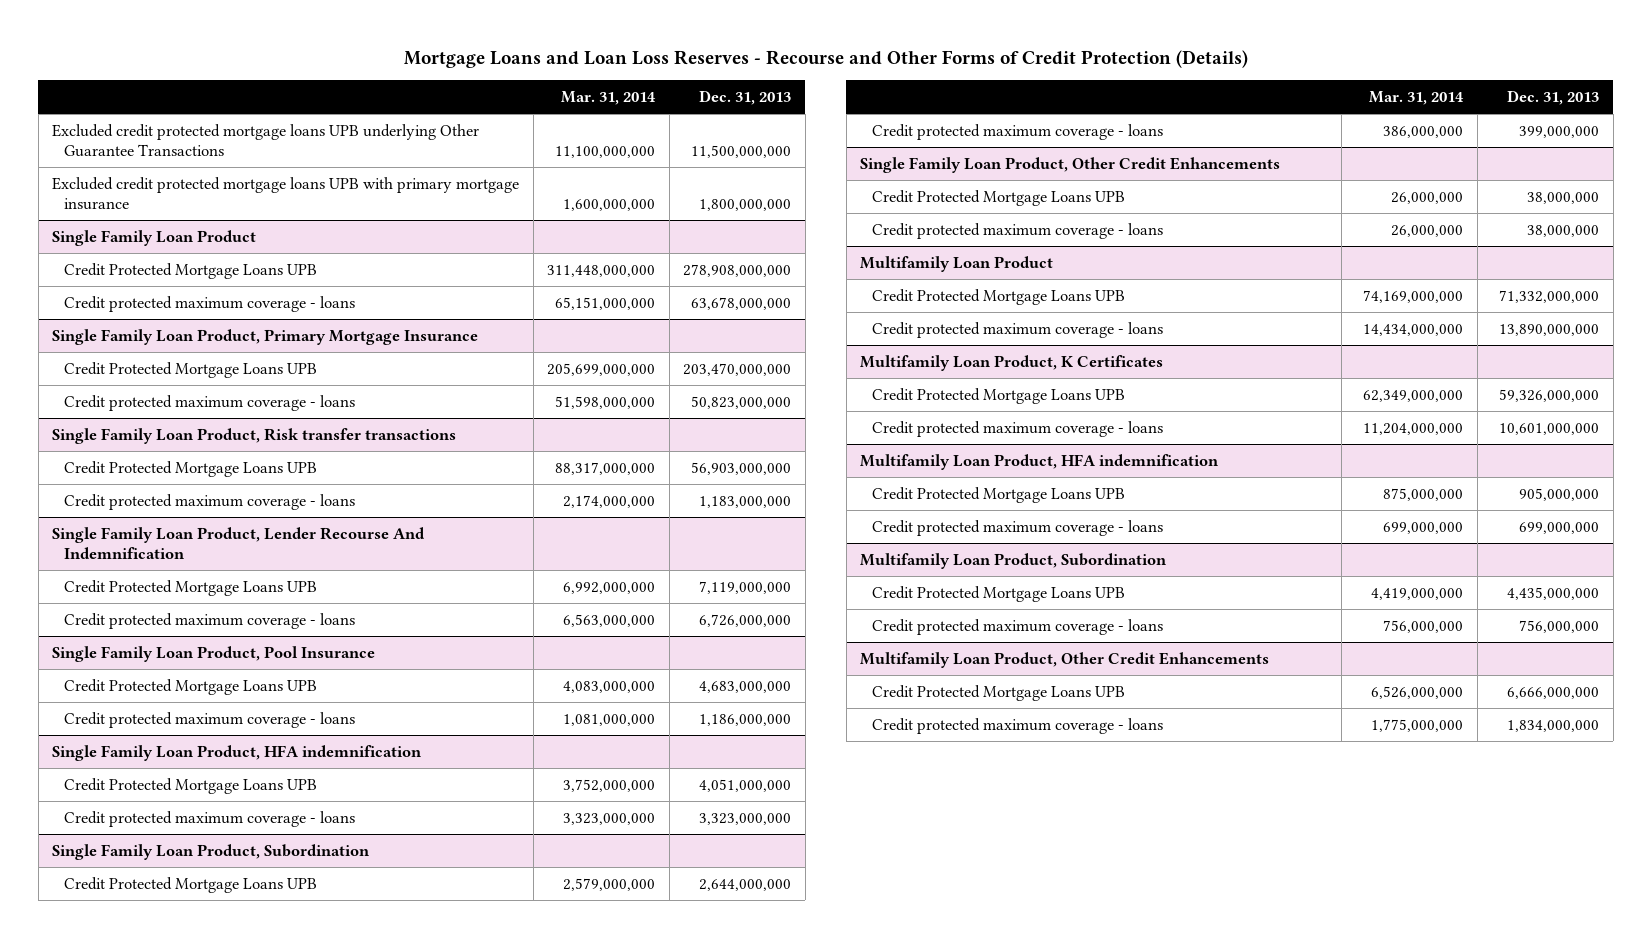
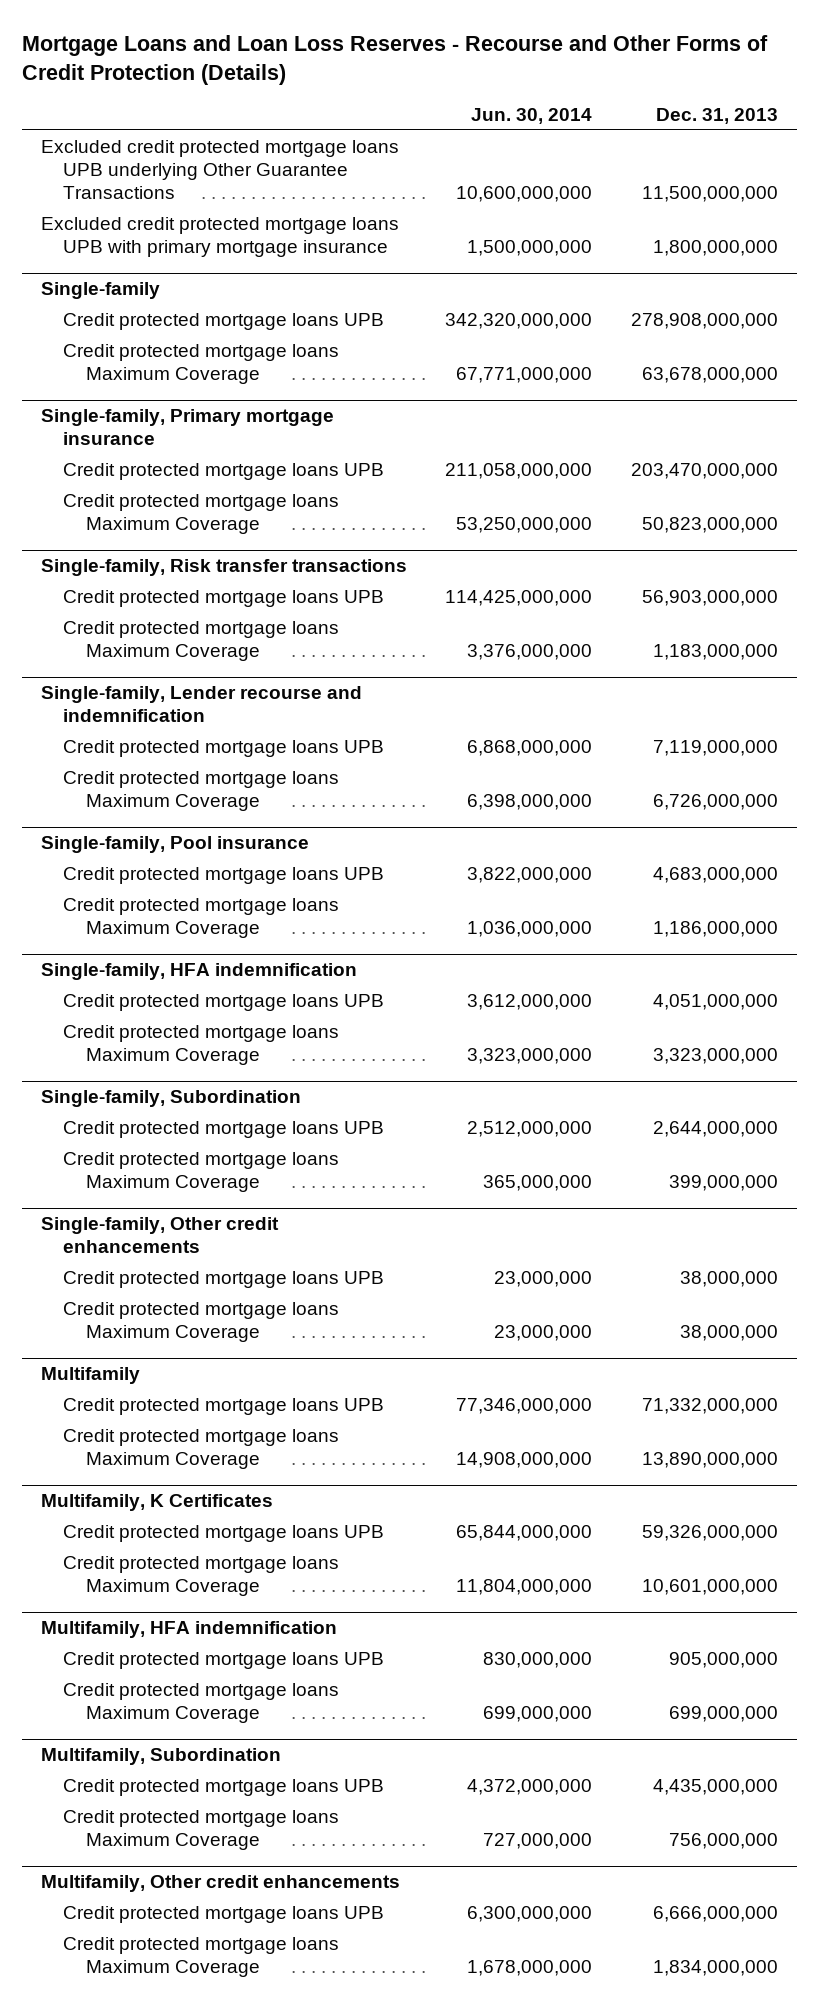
- | Mar. 31, 2014 | Dec. 31, 2013
+ | Jun. 30, 2014 | Dec. 31, 2013
- Single Family Loan Product
- Credit Protected Mortgage Loans UPB | 311,448,000,000 | 278,908,000,000
- Credit protected maximum coverage - loans | 65,151,000,000 | 63,678,000,000
- Single Family Loan Product, Primary Mortgage Insurance
- Credit Protected Mortgage Loans UPB | 205,699,000,000 | 203,470,000,000
- Credit protected maximum coverage - loans | 51,598,000,000 | 50,823,000,000
- Single Family Loan Product, Risk transfer transactions
- Credit Protected Mortgage Loans UPB | 88,317,000,000 | 56,903,000,000
- Credit protected maximum coverage - loans | 2,174,000,000 | 1,183,000,000
- Single Family Loan Product, Lender Recourse And Indemnification
- Credit Protected Mortgage Loans UPB | 6,992,000,000 | 7,119,000,000
- Credit protected maximum coverage - loans | 6,563,000,000 | 6,726,000,000
- Single Family Loan Product, Pool Insurance
- Credit Protected Mortgage Loans UPB | 4,083,000,000 | 4,683,000,000
- Credit protected maximum coverage - loans | 1,081,000,000 | 1,186,000,000
- Single Family Loan Product, HFA indemnification
- Credit Protected Mortgage Loans UPB | 3,752,000,000 | 4,051,000,000
- Credit protected maximum coverage - loans | 3,323,000,000 | 3,323,000,000
- Single Family Loan Product, Subordination
- Credit Protected Mortgage Loans UPB | 2,579,000,000 | 2,644,000,000
- Credit protected maximum coverage - loans | 386,000,000 | 399,000,000
- Single Family Loan Product, Other Credit Enhancements
- Credit Protected Mortgage Loans UPB | 26,000,000 | 38,000,000
- Credit protected maximum coverage - loans | 26,000,000 | 38,000,000
- Multifamily Loan Product
- Credit Protected Mortgage Loans UPB | 74,169,000,000 | 71,332,000,000
- Credit protected maximum coverage - loans | 14,434,000,000 | 13,890,000,000
- Multifamily Loan Product, K Certificates
- Credit Protected Mortgage Loans UPB | 62,349,000,000 | 59,326,000,000
- Credit protected maximum coverage - loans | 11,204,000,000 | 10,601,000,000
- Multifamily Loan Product, HFA indemnification
- Credit Protected Mortgage Loans UPB | 875,000,000 | 905,000,000
- Credit protected maximum coverage - loans | 699,000,000 | 699,000,000
- Multifamily Loan Product, Subordination
- Credit Protected Mortgage Loans UPB | 4,419,000,000 | 4,435,000,000
- Credit protected maximum coverage - loans | 756,000,000 | 756,000,000
- Multifamily Loan Product, Other Credit Enhancements
- Credit Protected Mortgage Loans UPB | 6,526,000,000 | 6,666,000,000
- Credit protected maximum coverage - loans | 1,775,000,000 | 1,834,000,000
+ Single-family
+ Credit protected mortgage loans UPB | 342,320,000,000 | 278,908,000,000
+ Credit protected mortgage loans Maximum Coverage | 67,771,000,000 | 63,678,000,000
+ Single-family, Primary mortgage insurance
+ Credit protected mortgage loans UPB | 211,058,000,000 | 203,470,000,000
+ Credit protected mortgage loans Maximum Coverage | 53,250,000,000 | 50,823,000,000
+ Single-family, Risk transfer transactions
+ Credit protected mortgage loans UPB | 114,425,000,000 | 56,903,000,000
+ Credit protected mortgage loans Maximum Coverage | 3,376,000,000 | 1,183,000,000
+ Single-family, Lender recourse and indemnification
+ Credit protected mortgage loans UPB | 6,868,000,000 | 7,119,000,000
+ Credit protected mortgage loans Maximum Coverage | 6,398,000,000 | 6,726,000,000
+ Single-family, Pool insurance
+ Credit protected mortgage loans UPB | 3,822,000,000 | 4,683,000,000
+ Credit protected mortgage loans Maximum Coverage | 1,036,000,000 | 1,186,000,000
+ Single-family, HFA indemnification
+ Credit protected mortgage loans UPB | 3,612,000,000 | 4,051,000,000
+ Credit protected mortgage loans Maximum Coverage | 3,323,000,000 | 3,323,000,000
+ Single-family, Subordination
+ Credit protected mortgage loans UPB | 2,512,000,000 | 2,644,000,000
+ Credit protected mortgage loans Maximum Coverage | 365,000,000 | 399,000,000
+ Single-family, Other credit enhancements
+ Credit protected mortgage loans UPB | 23,000,000 | 38,000,000
+ Credit protected mortgage loans Maximum Coverage | 23,000,000 | 38,000,000
+ Multifamily
+ Credit protected mortgage loans UPB | 77,346,000,000 | 71,332,000,000
+ Credit protected mortgage loans Maximum Coverage | 14,908,000,000 | 13,890,000,000
+ Multifamily, K Certificates
+ Credit protected mortgage loans UPB | 65,844,000,000 | 59,326,000,000
+ Credit protected mortgage loans Maximum Coverage | 11,804,000,000 | 10,601,000,000
+ Multifamily, HFA indemnification
+ Credit protected mortgage loans UPB | 830,000,000 | 905,000,000
+ Credit protected mortgage loans Maximum Coverage | 699,000,000 | 699,000,000
+ Multifamily, Subordination
+ Credit protected mortgage loans UPB | 4,372,000,000 | 4,435,000,000
+ Credit protected mortgage loans Maximum Coverage | 727,000,000 | 756,000,000
+ Multifamily, Other credit enhancements
+ Credit protected mortgage loans UPB | 6,300,000,000 | 6,666,000,000
+ Credit protected mortgage loans Maximum Coverage | 1,678,000,000 | 1,834,000,000

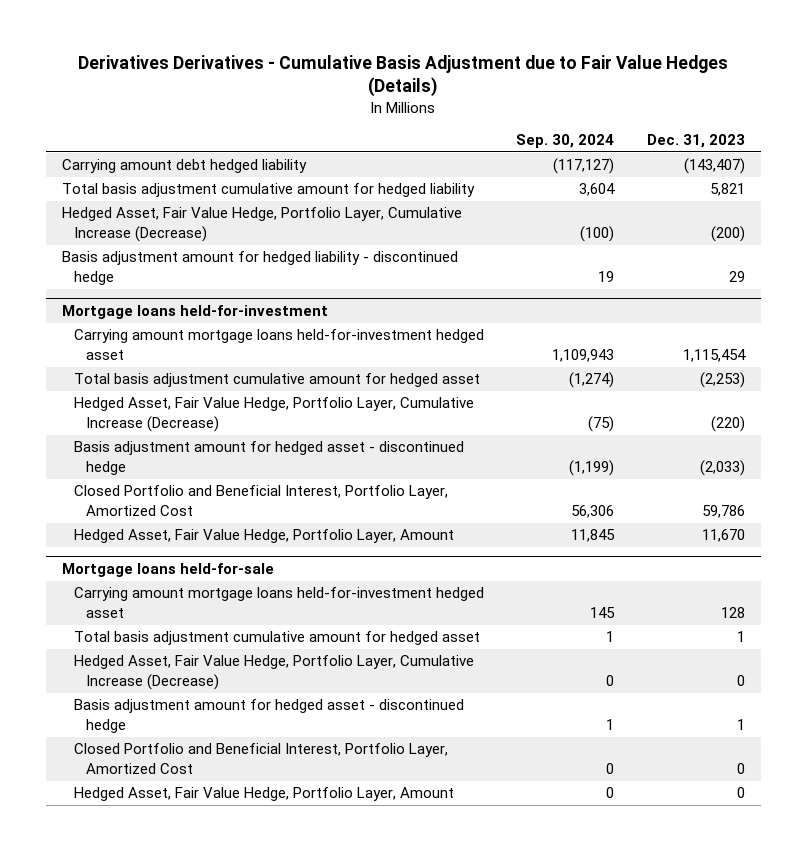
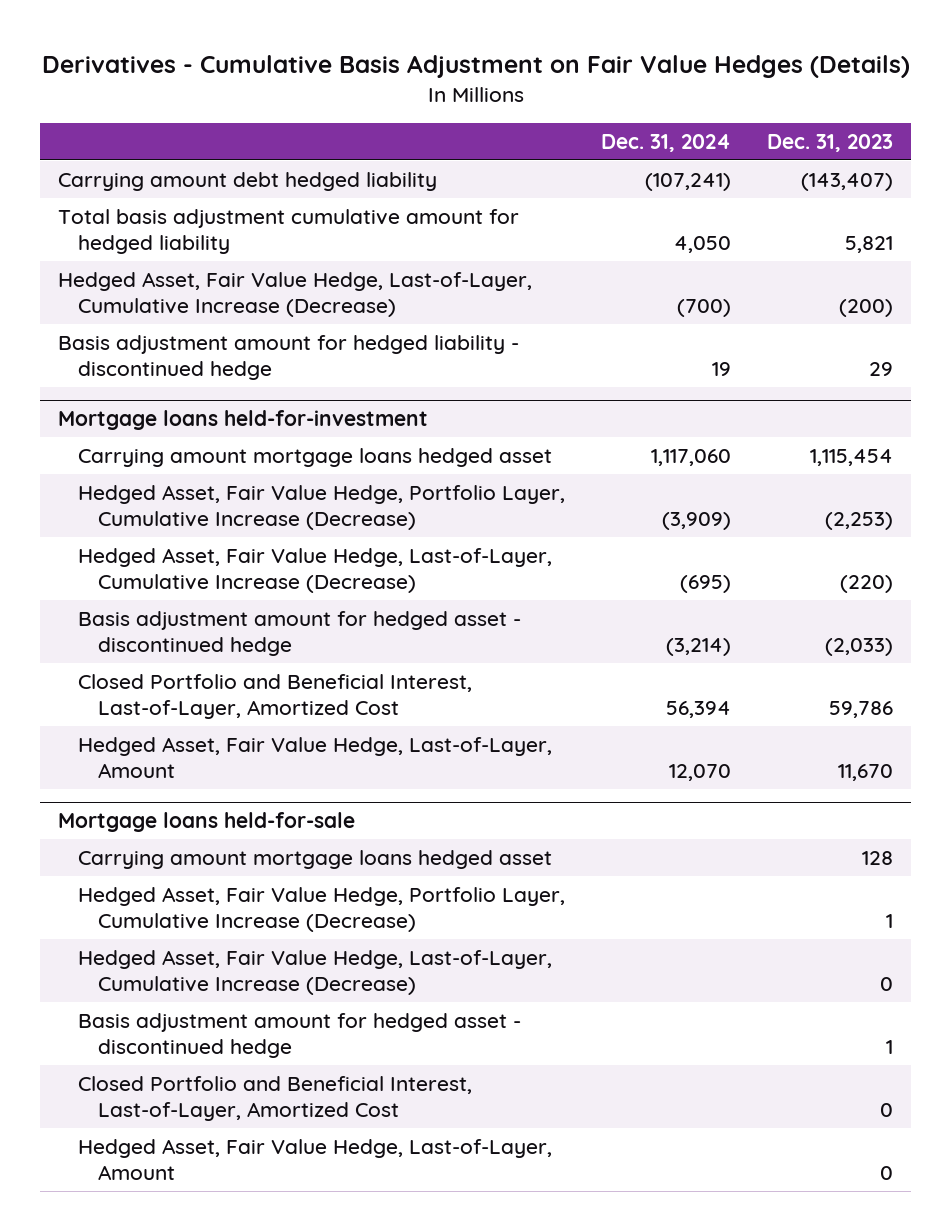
- Derivatives Derivatives - Cumulative Basis Adjustment due to Fair Value Hedges (Details)
+ Derivatives - Cumulative Basis Adjustment on Fair Value Hedges (Details)
- | Sep. 30, 2024 | Dec. 31, 2023
+ | Dec. 31, 2024 | Dec. 31, 2023
- Hedged Asset, Fair Value Hedge, Portfolio Layer, Cumulative Increase (Decrease) | (100) | (200)
+ Hedged Asset, Fair Value Hedge, Last-of-Layer, Cumulative Increase (Decrease) | (700) | (200)
@ Mortgage loans held-for-investment
- Carrying amount mortgage loans held-for-investment hedged asset | 1,109,943 | 1,115,454
- Total basis adjustment cumulative amount for hedged asset | (1,274) | (2,253)
- Hedged Asset, Fair Value Hedge, Portfolio Layer, Cumulative Increase (Decrease) | (75) | (220)
+ Carrying amount mortgage loans hedged asset | 1,117,060 | 1,115,454
+ Hedged Asset, Fair Value Hedge, Portfolio Layer, Cumulative Increase (Decrease) | (3,909) | (2,253)
+ Hedged Asset, Fair Value Hedge, Last-of-Layer, Cumulative Increase (Decrease) | (695) | (220)
- Closed Portfolio and Beneficial Interest, Portfolio Layer, Amortized Cost | 56,306 | 59,786
- Hedged Asset, Fair Value Hedge, Portfolio Layer, Amount | 11,845 | 11,670
+ Closed Portfolio and Beneficial Interest, Last-of-Layer, Amortized Cost | 56,394 | 59,786
+ Hedged Asset, Fair Value Hedge, Last-of-Layer, Amount | 12,070 | 11,670
@ Mortgage loans held-for-sale
- Carrying amount mortgage loans held-for-investment hedged asset | 145 | 128
- Total basis adjustment cumulative amount for hedged asset | 1 | 1
- Hedged Asset, Fair Value Hedge, Portfolio Layer, Cumulative Increase (Decrease) | 0 | 0
+ Carrying amount mortgage loans hedged asset | | 128
+ Hedged Asset, Fair Value Hedge, Portfolio Layer, Cumulative Increase (Decrease) | | 1
+ Hedged Asset, Fair Value Hedge, Last-of-Layer, Cumulative Increase (Decrease) | | 0
- Closed Portfolio and Beneficial Interest, Portfolio Layer, Amortized Cost | 0 | 0
- Hedged Asset, Fair Value Hedge, Portfolio Layer, Amount | 0 | 0
+ Closed Portfolio and Beneficial Interest, Last-of-Layer, Amortized Cost | | 0
+ Hedged Asset, Fair Value Hedge, Last-of-Layer, Amount | | 0

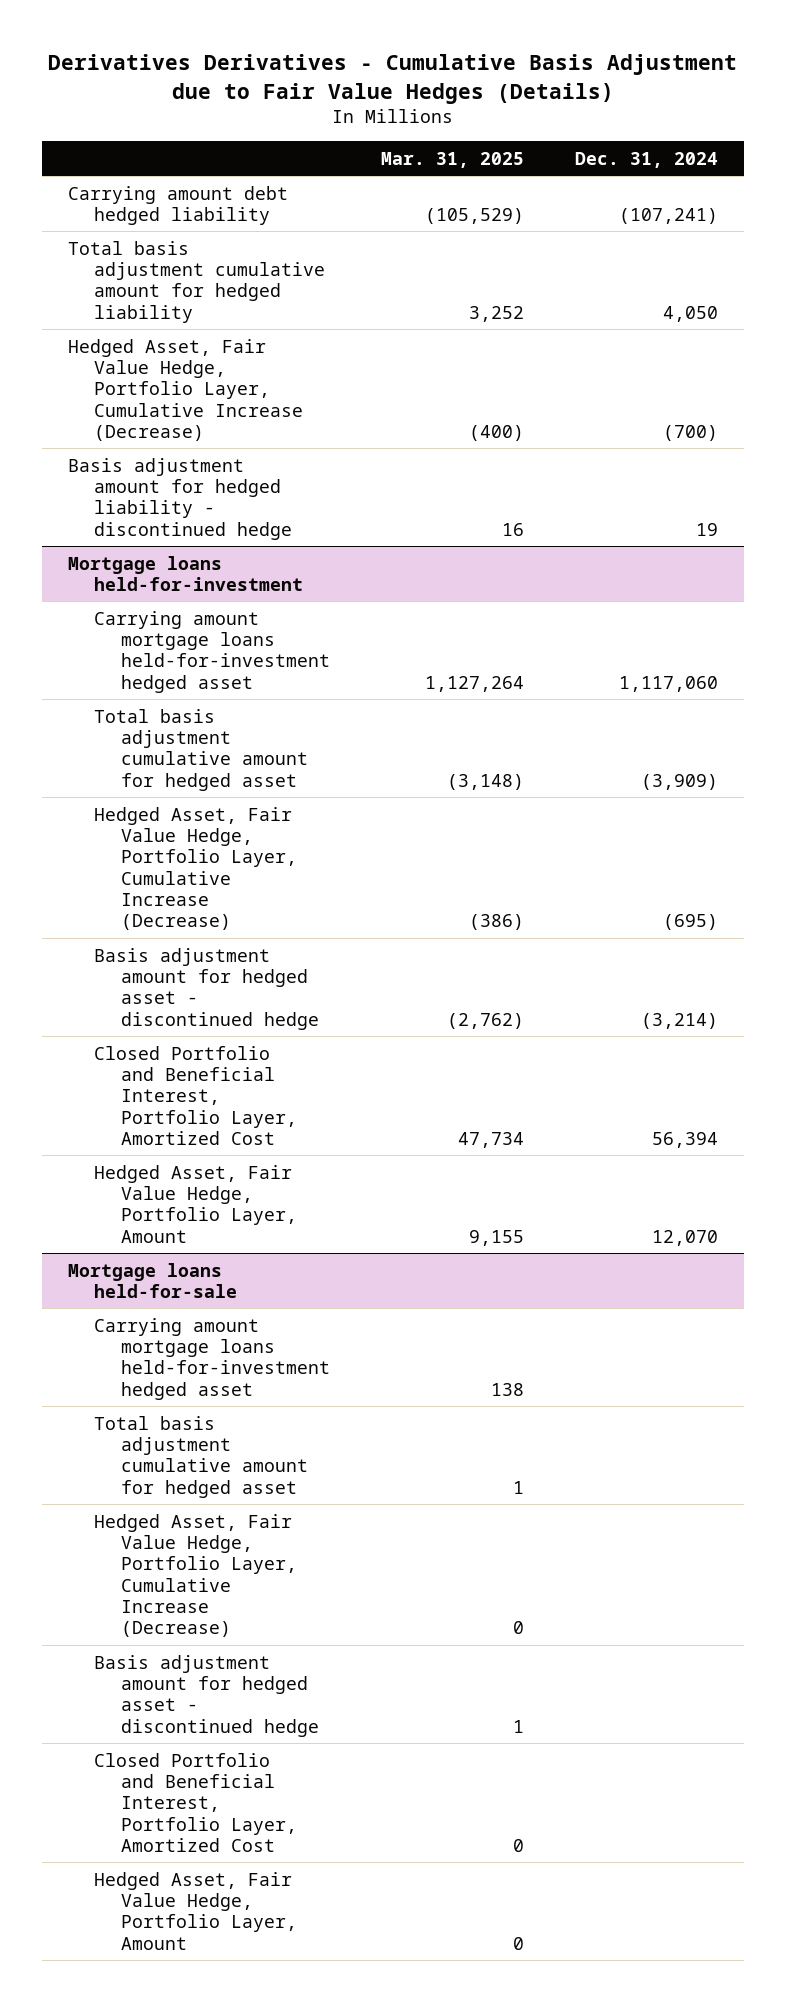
- Derivatives - Cumulative Basis Adjustment on Fair Value Hedges (Details)
+ Derivatives Derivatives - Cumulative Basis Adjustment due to Fair Value Hedges (Details)
- | Dec. 31, 2024 | Dec. 31, 2023
+ | Mar. 31, 2025 | Dec. 31, 2024
- Hedged Asset, Fair Value Hedge, Last-of-Layer, Cumulative Increase (Decrease) | (700) | (200)
+ Hedged Asset, Fair Value Hedge, Portfolio Layer, Cumulative Increase (Decrease) | (400) | (700)
@ Mortgage loans held-for-investment
- Carrying amount mortgage loans hedged asset | 1,117,060 | 1,115,454
- Hedged Asset, Fair Value Hedge, Portfolio Layer, Cumulative Increase (Decrease) | (3,909) | (2,253)
- Hedged Asset, Fair Value Hedge, Last-of-Layer, Cumulative Increase (Decrease) | (695) | (220)
+ Carrying amount mortgage loans held-for-investment hedged asset | 1,127,264 | 1,117,060
+ Total basis adjustment cumulative amount for hedged asset | (3,148) | (3,909)
+ Hedged Asset, Fair Value Hedge, Portfolio Layer, Cumulative Increase (Decrease) | (386) | (695)
- Closed Portfolio and Beneficial Interest, Last-of-Layer, Amortized Cost | 56,394 | 59,786
- Hedged Asset, Fair Value Hedge, Last-of-Layer, Amount | 12,070 | 11,670
+ Closed Portfolio and Beneficial Interest, Portfolio Layer, Amortized Cost | 47,734 | 56,394
+ Hedged Asset, Fair Value Hedge, Portfolio Layer, Amount | 9,155 | 12,070
@ Mortgage loans held-for-sale
- Carrying amount mortgage loans hedged asset | | 128
+ Carrying amount mortgage loans held-for-investment hedged asset | 138 |
+ Total basis adjustment cumulative amount for hedged asset | 1 |
- Hedged Asset, Fair Value Hedge, Last-of-Layer, Cumulative Increase (Decrease) | | 0
- Closed Portfolio and Beneficial Interest, Last-of-Layer, Amortized Cost | | 0
- Hedged Asset, Fair Value Hedge, Last-of-Layer, Amount | | 0
+ Closed Portfolio and Beneficial Interest, Portfolio Layer, Amortized Cost | 0 |
+ Hedged Asset, Fair Value Hedge, Portfolio Layer, Amount | 0 |

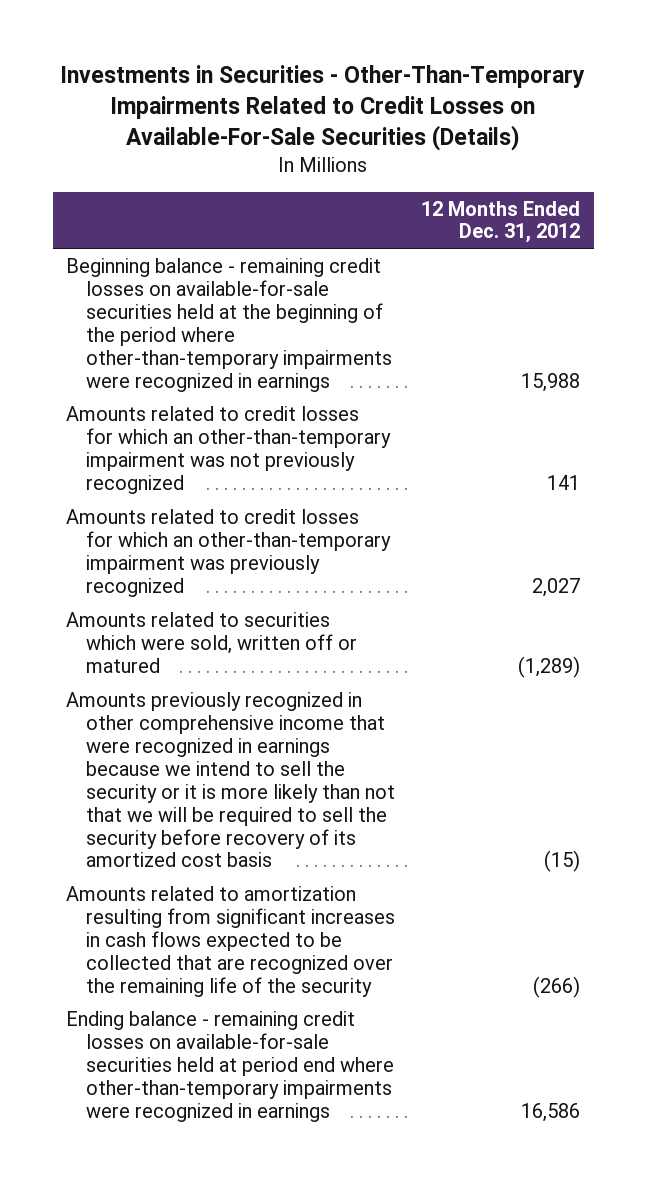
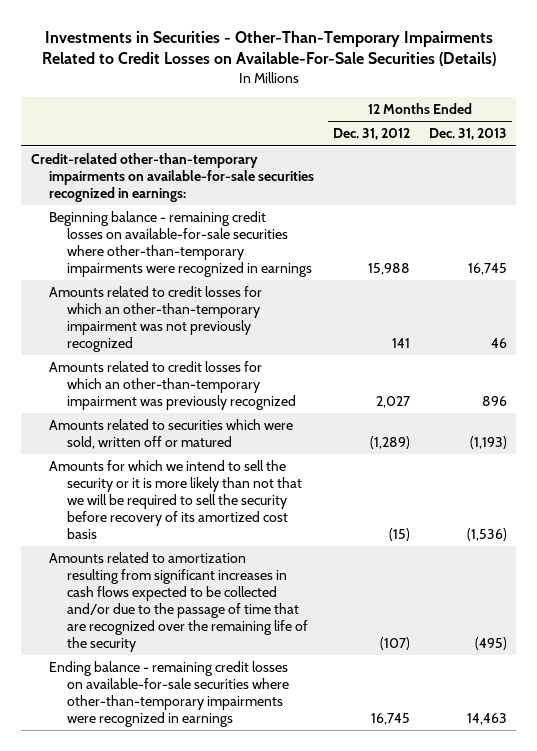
- | 12 Months Ended Dec. 31, 2012
+ | 12 Months Ended Dec. 31, 2012 | 12 Months Ended Dec. 31, 2013
- Beginning balance - remaining credit losses on available-for-sale securities held at the beginning of the period where other-than-temporary impairments were recognized in earnings | 15,988
+ Credit-related other-than-temporary impairments on available-for-sale securities recognized in earnings:
+ Beginning balance - remaining credit losses on available-for-sale securities where other-than-temporary impairments were recognized in earnings | 15,988 | 16,745
- Amounts previously recognized in other comprehensive income that were recognized in earnings because we intend to sell the security or it is more likely than not that we will be required to sell the security before recovery of its amortized cost basis | (15)
- Amounts related to amortization resulting from significant increases in cash flows expected to be collected that are recognized over the remaining life of the security | (266)
- Ending balance - remaining credit losses on available-for-sale securities held at period end where other-than-temporary impairments were recognized in earnings | 16,586
+ Amounts for which we intend to sell the security or it is more likely than not that we will be required to sell the security before recovery of its amortized cost basis | (15) | (1,536)
+ Amounts related to amortization resulting from significant increases in cash flows expected to be collected and/or due to the passage of time that are recognized over the remaining life of the security | (107) | (495)
+ Ending balance - remaining credit losses on available-for-sale securities where other-than-temporary impairments were recognized in earnings | 16,745 | 14,463

